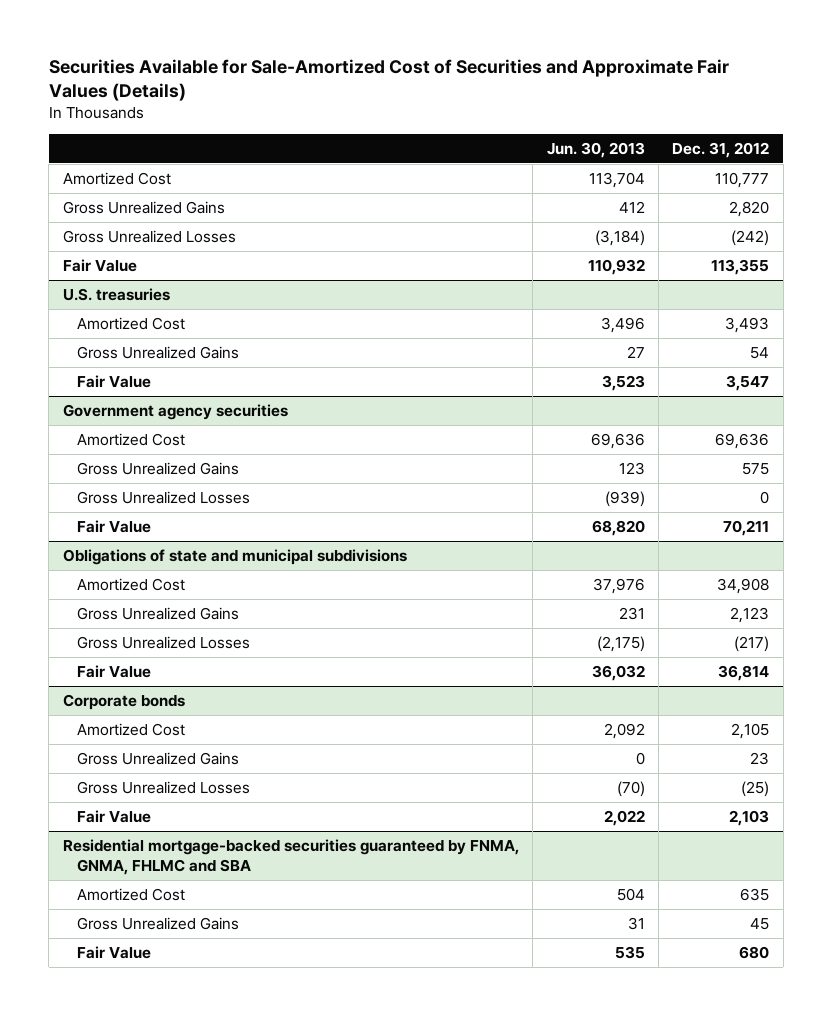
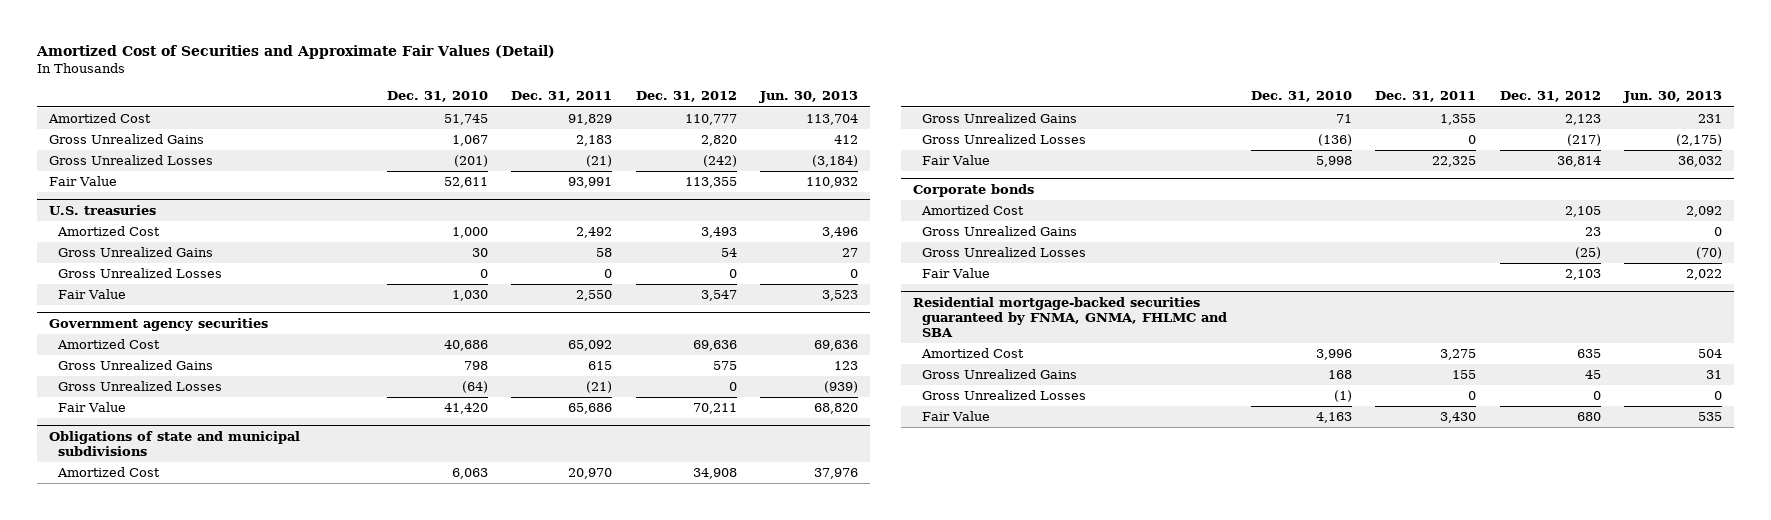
- Securities Available for Sale-Amortized Cost of Securities and Approximate Fair Values (Details)
+ Amortized Cost of Securities and Approximate Fair Values (Detail)
- | Jun. 30, 2013 | Dec. 31, 2012
+ | Dec. 31, 2010 | Dec. 31, 2011 | Dec. 31, 2012 | Jun. 30, 2013
@ U.S. treasuries
+ Gross Unrealized Losses | 0 | 0 | 0 | 0
@ Residential mortgage-backed securities guaranteed by FNMA, GNMA, FHLMC and SBA
+ Gross Unrealized Losses | (1) | 0 | 0 | 0

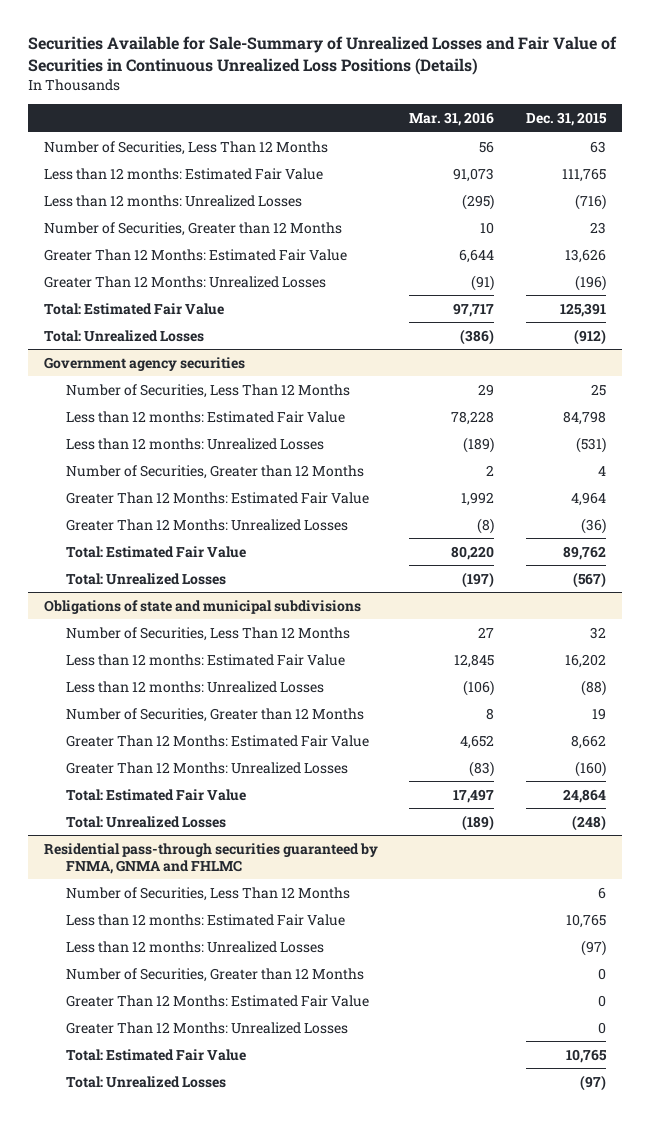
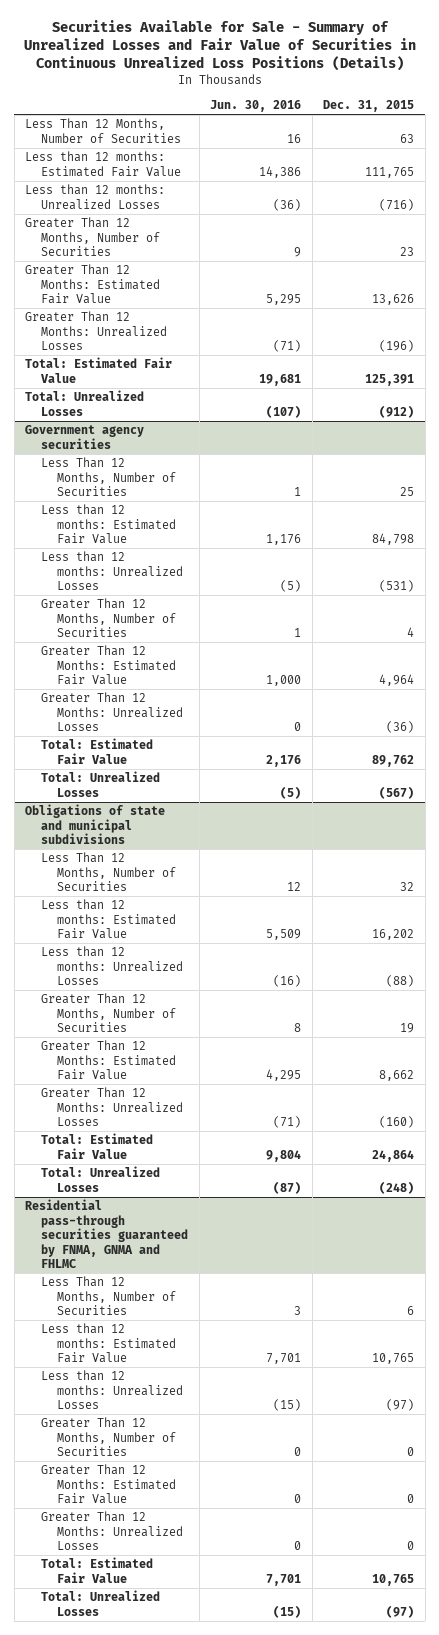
- Securities Available for Sale-Summary of Unrealized Losses and Fair Value of Securities in Continuous Unrealized Loss Positions (Details)
+ Securities Available for Sale - Summary of Unrealized Losses and Fair Value of Securities in Continuous Unrealized Loss Positions (Details)
- | Mar. 31, 2016 | Dec. 31, 2015
+ | Jun. 30, 2016 | Dec. 31, 2015
- Number of Securities, Less Than 12 Months | 56 | 63
+ Less Than 12 Months, Number of Securities | 16 | 63
- Number of Securities, Greater than 12 Months | 10 | 23
+ Greater Than 12 Months, Number of Securities | 9 | 23
@ Government agency securities
- Number of Securities, Less Than 12 Months | 29 | 25
+ Less Than 12 Months, Number of Securities | 1 | 25
- Number of Securities, Greater than 12 Months | 2 | 4
+ Greater Than 12 Months, Number of Securities | 1 | 4
@ Obligations of state and municipal subdivisions
- Number of Securities, Less Than 12 Months | 27 | 32
+ Less Than 12 Months, Number of Securities | 12 | 32
- Number of Securities, Greater than 12 Months | 8 | 19
+ Greater Than 12 Months, Number of Securities | 8 | 19
@ Residential pass-through securities guaranteed by FNMA, GNMA and FHLMC
- Number of Securities, Less Than 12 Months | | 6
+ Less Than 12 Months, Number of Securities | 3 | 6
- Number of Securities, Greater than 12 Months | | 0
+ Greater Than 12 Months, Number of Securities | 0 | 0

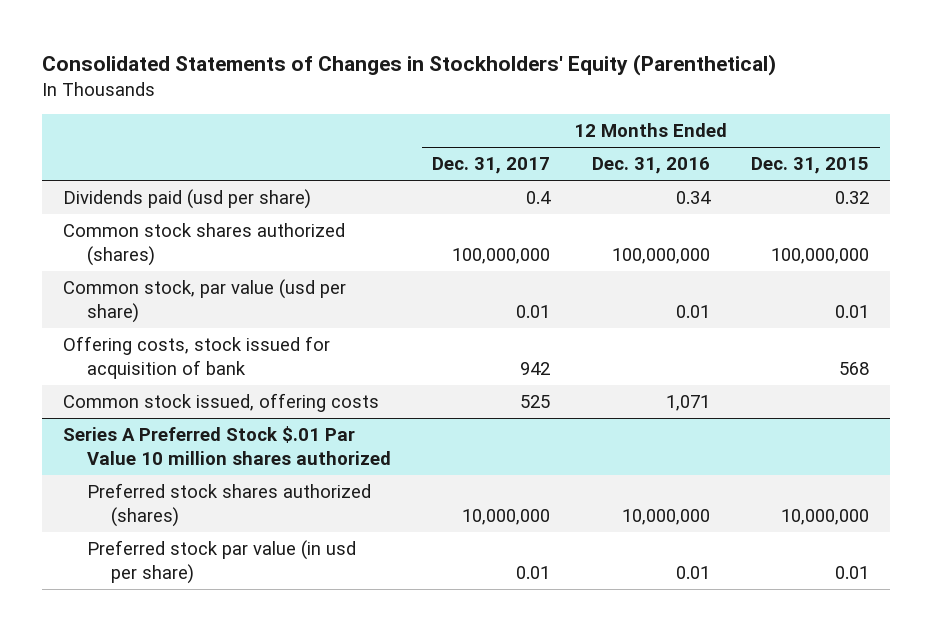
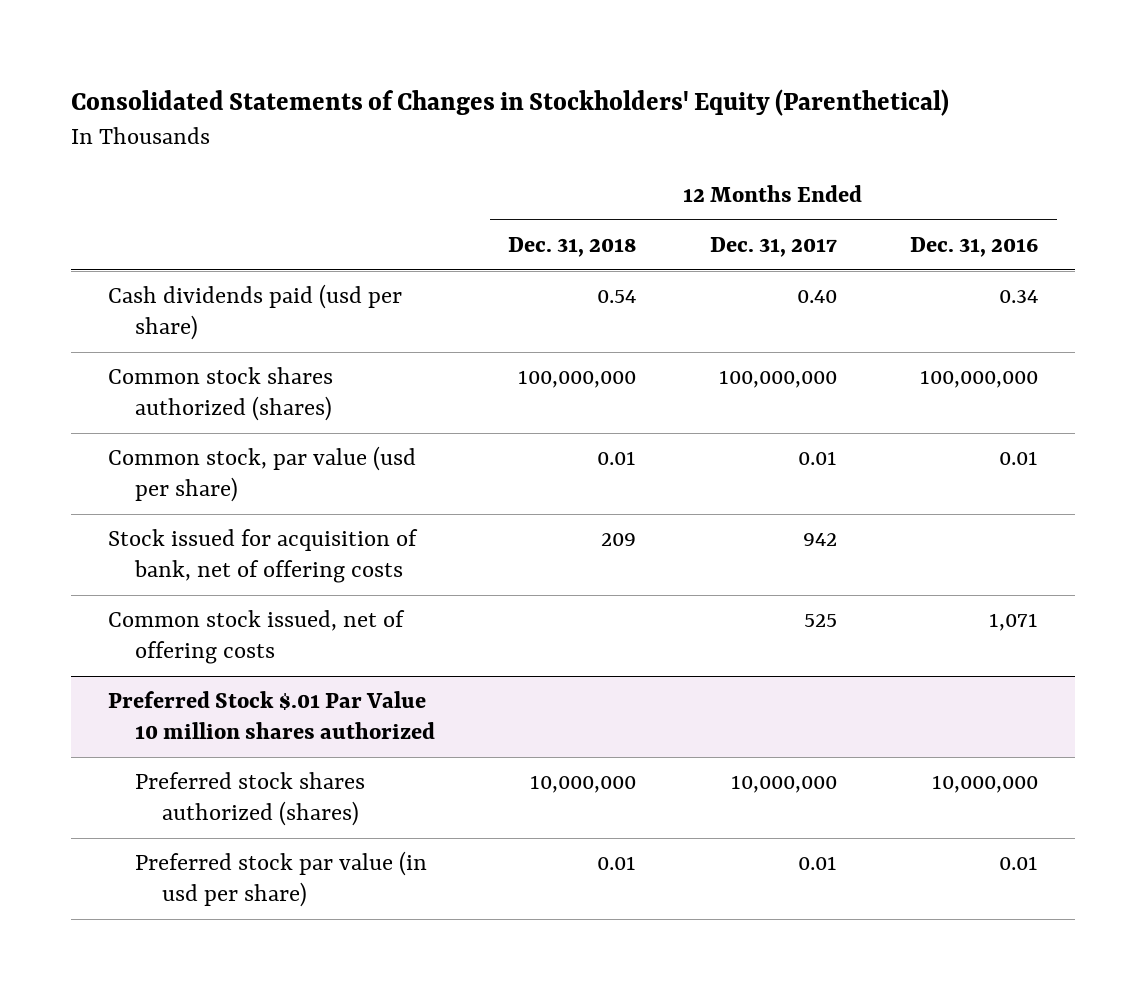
- | 12 Months Ended Dec. 31, 2017 | 12 Months Ended Dec. 31, 2016 | 12 Months Ended Dec. 31, 2015
+ | 12 Months Ended Dec. 31, 2018 | 12 Months Ended Dec. 31, 2017 | 12 Months Ended Dec. 31, 2016
- Dividends paid (usd per share) | 0.4 | 0.34 | 0.32
+ Cash dividends paid (usd per share) | 0.54 | 0.40 | 0.34
- Offering costs, stock issued for acquisition of bank | 942 | | 568
- Common stock issued, offering costs | 525 | 1,071 |
- Series A Preferred Stock $.01 Par Value 10 million shares authorized
+ Stock issued for acquisition of bank, net of offering costs | 209 | 942 |
+ Common stock issued, net of offering costs | | 525 | 1,071
+ Preferred Stock $.01 Par Value 10 million shares authorized

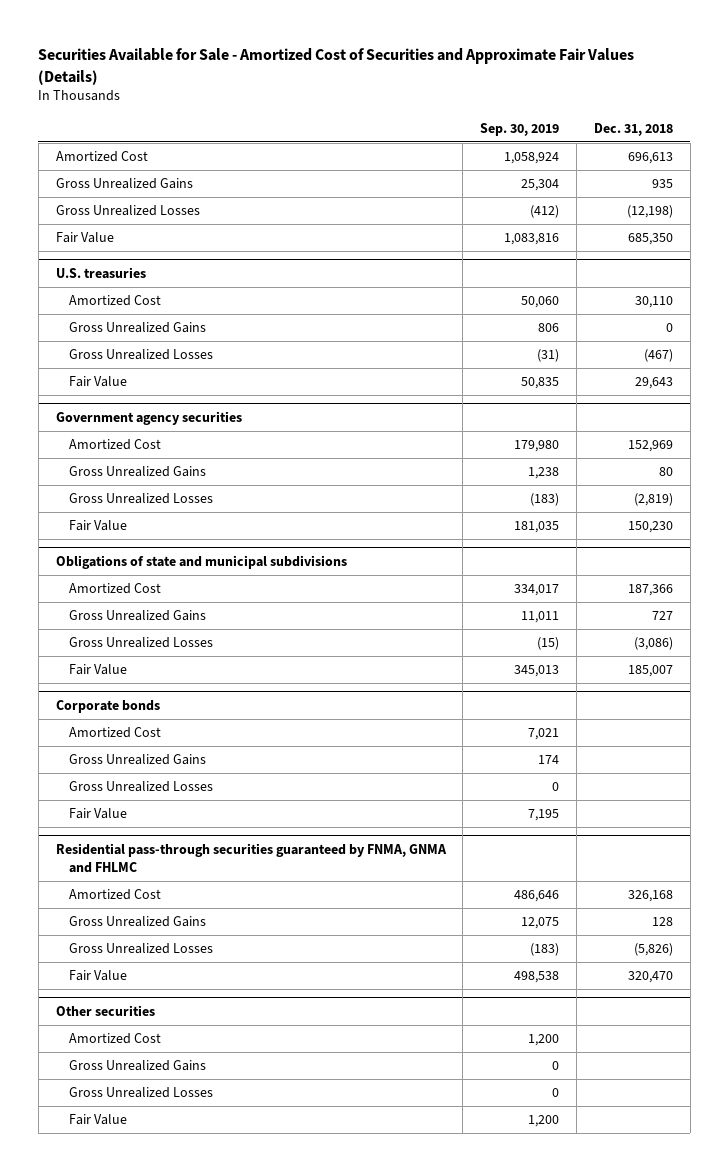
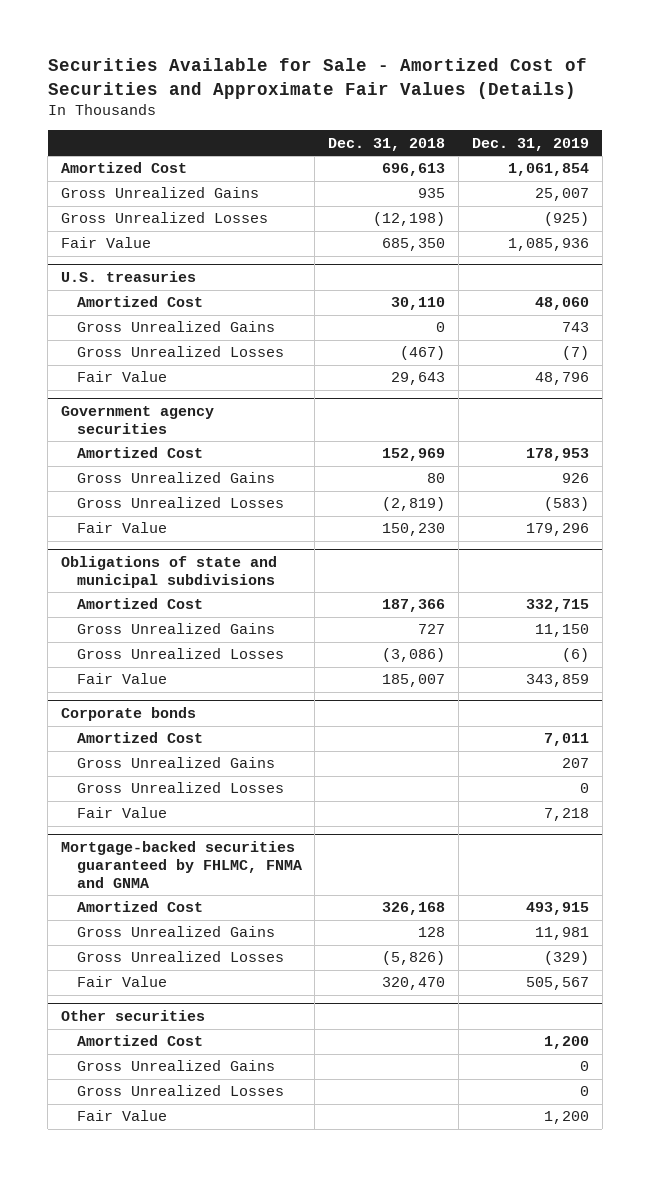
- | Sep. 30, 2019 | Dec. 31, 2018
+ | Dec. 31, 2018 | Dec. 31, 2019
- Residential pass-through securities guaranteed by FNMA, GNMA and FHLMC
+ Mortgage-backed securities guaranteed by FHLMC, FNMA and GNMA

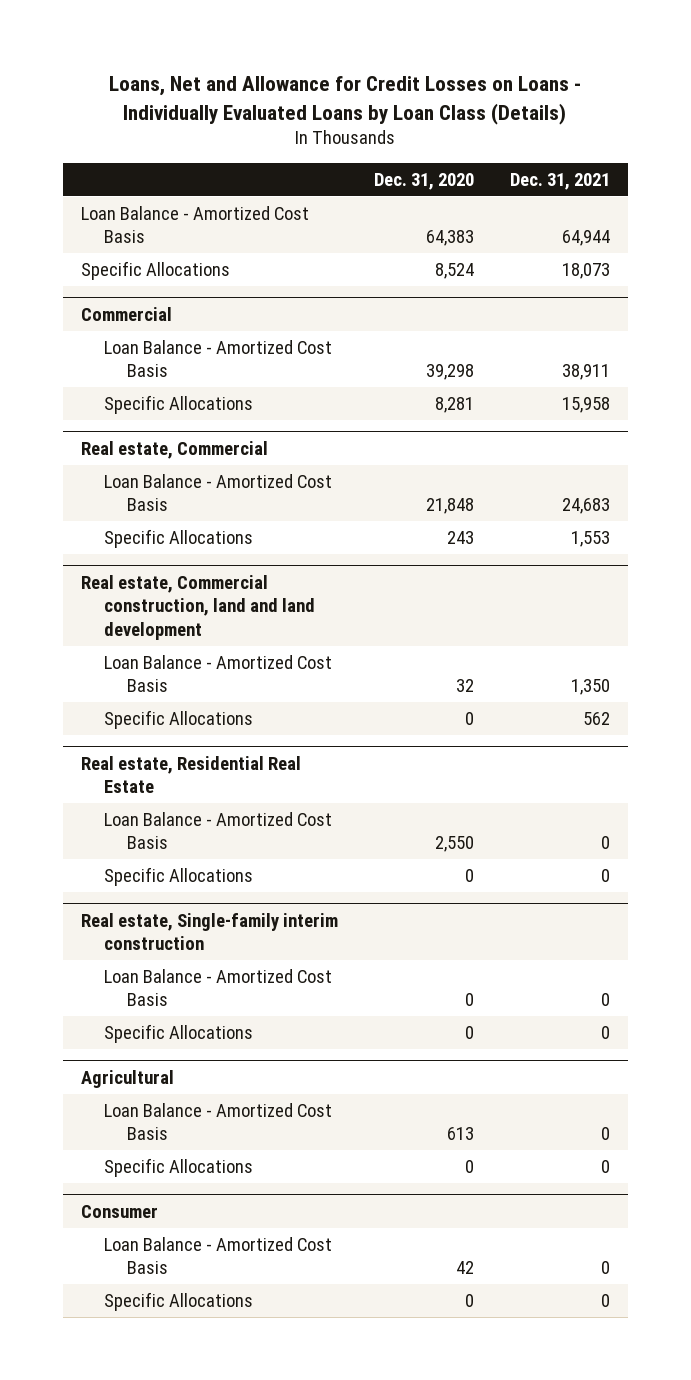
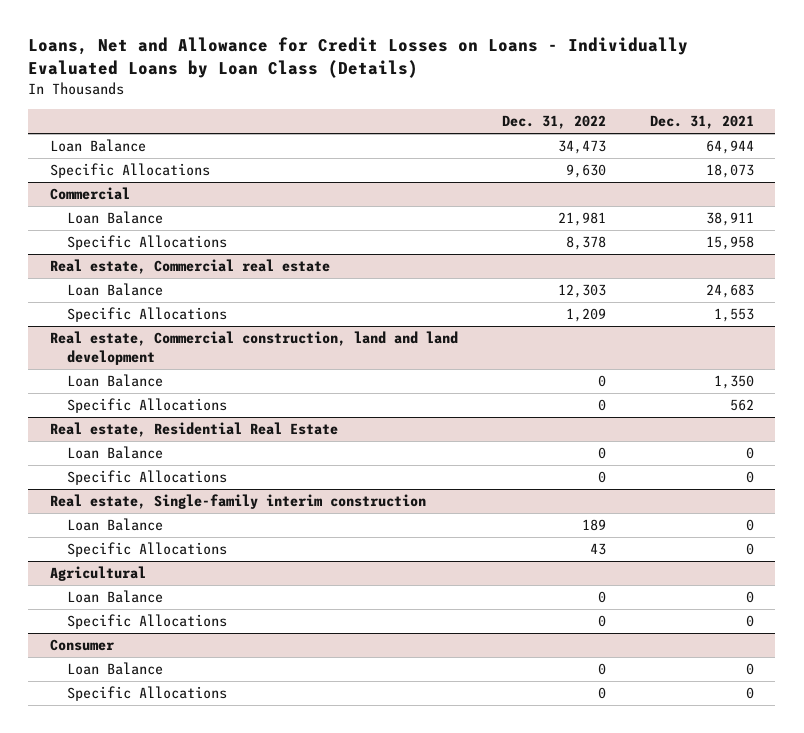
- | Dec. 31, 2020 | Dec. 31, 2021
+ | Dec. 31, 2022 | Dec. 31, 2021
- Loan Balance - Amortized Cost Basis | 64,383 | 64,944
+ Loan Balance | 34,473 | 64,944
@ Commercial
- Loan Balance - Amortized Cost Basis | 39,298 | 38,911
+ Loan Balance | 21,981 | 38,911
- Real estate, Commercial
- Loan Balance - Amortized Cost Basis | 21,848 | 24,683
+ Real estate, Commercial real estate
+ Loan Balance | 12,303 | 24,683
@ Real estate, Commercial construction, land and land development
- Loan Balance - Amortized Cost Basis | 32 | 1,350
+ Loan Balance | 0 | 1,350
@ Real estate, Residential Real Estate
- Loan Balance - Amortized Cost Basis | 2,550 | 0
+ Loan Balance | 0 | 0
@ Real estate, Single-family interim construction
- Loan Balance - Amortized Cost Basis | 0 | 0
+ Loan Balance | 189 | 0
@ Agricultural
- Loan Balance - Amortized Cost Basis | 613 | 0
+ Loan Balance | 0 | 0
@ Consumer
- Loan Balance - Amortized Cost Basis | 42 | 0
+ Loan Balance | 0 | 0

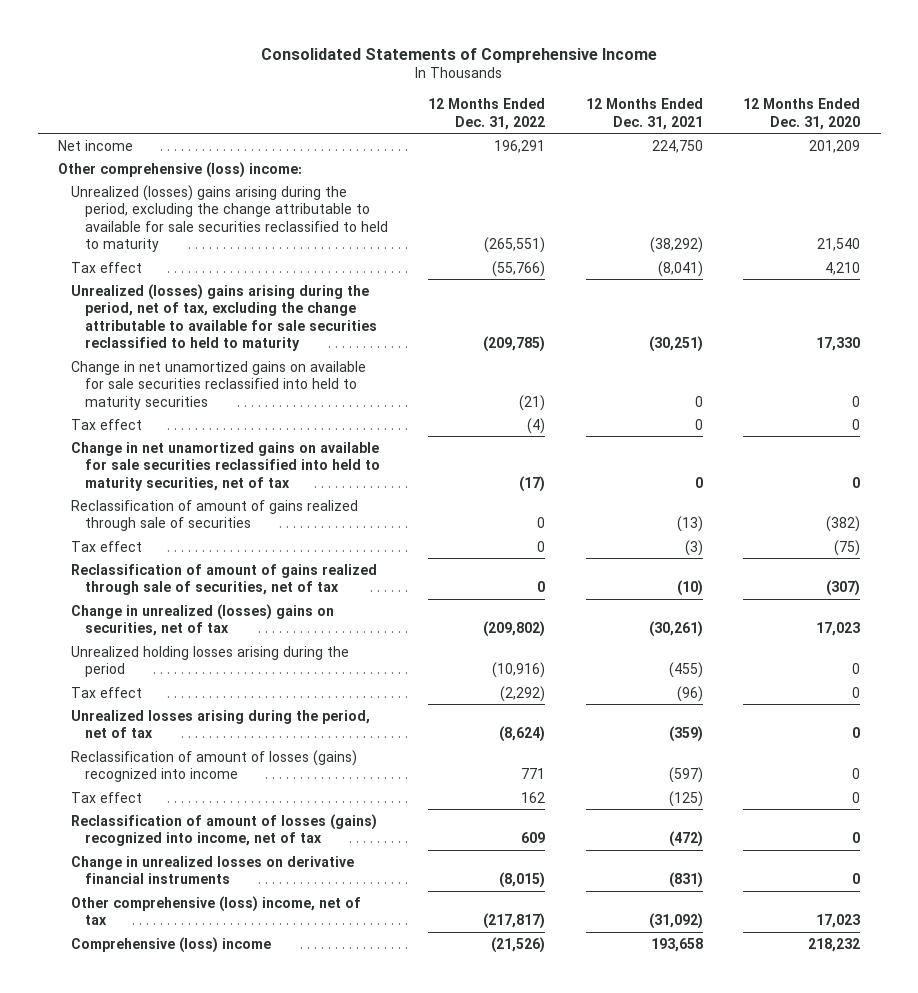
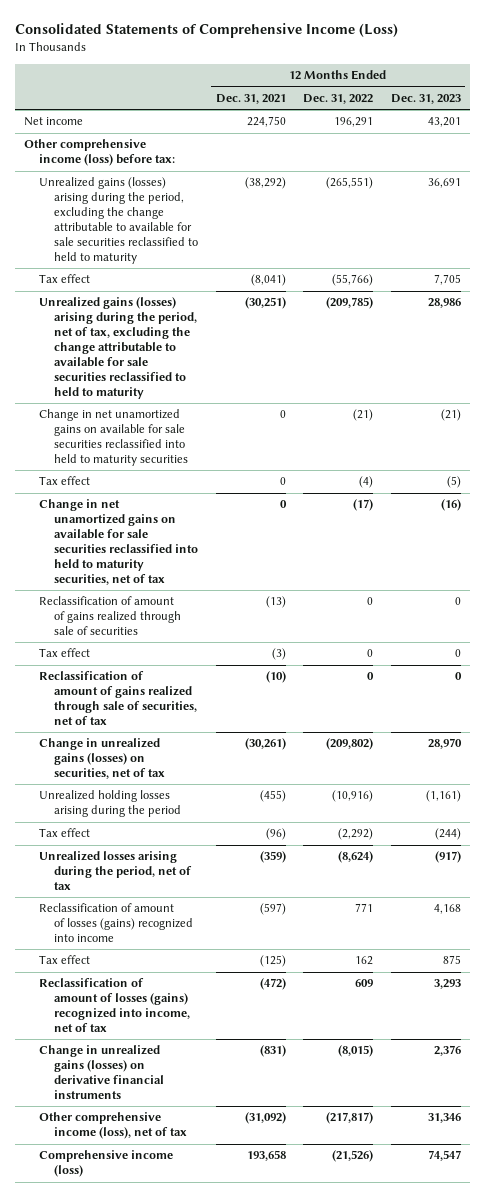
- Consolidated Statements of Comprehensive Income
+ Consolidated Statements of Comprehensive Income (Loss)
- | 12 Months Ended Dec. 31, 2022 | 12 Months Ended Dec. 31, 2021 | 12 Months Ended Dec. 31, 2020
+ | 12 Months Ended Dec. 31, 2021 | 12 Months Ended Dec. 31, 2022 | 12 Months Ended Dec. 31, 2023
- Other comprehensive (loss) income:
- Unrealized (losses) gains arising during the period, excluding the change attributable to available for sale securities reclassified to held to maturity | (265,551) | (38,292) | 21,540
+ Other comprehensive income (loss) before tax:
+ Unrealized gains (losses) arising during the period, excluding the change attributable to available for sale securities reclassified to held to maturity | (38,292) | (265,551) | 36,691
- Unrealized (losses) gains arising during the period, net of tax, excluding the change attributable to available for sale securities reclassified to held to maturity | (209,785) | (30,251) | 17,330
+ Unrealized gains (losses) arising during the period, net of tax, excluding the change attributable to available for sale securities reclassified to held to maturity | (30,251) | (209,785) | 28,986
- Change in unrealized (losses) gains on securities, net of tax | (209,802) | (30,261) | 17,023
+ Change in unrealized gains (losses) on securities, net of tax | (30,261) | (209,802) | 28,970
- Change in unrealized losses on derivative financial instruments | (8,015) | (831) | 0
- Other comprehensive (loss) income, net of tax | (217,817) | (31,092) | 17,023
- Comprehensive (loss) income | (21,526) | 193,658 | 218,232
+ Change in unrealized gains (losses) on derivative financial instruments | (831) | (8,015) | 2,376
+ Other comprehensive income (loss), net of tax | (31,092) | (217,817) | 31,346
+ Comprehensive income (loss) | 193,658 | (21,526) | 74,547

